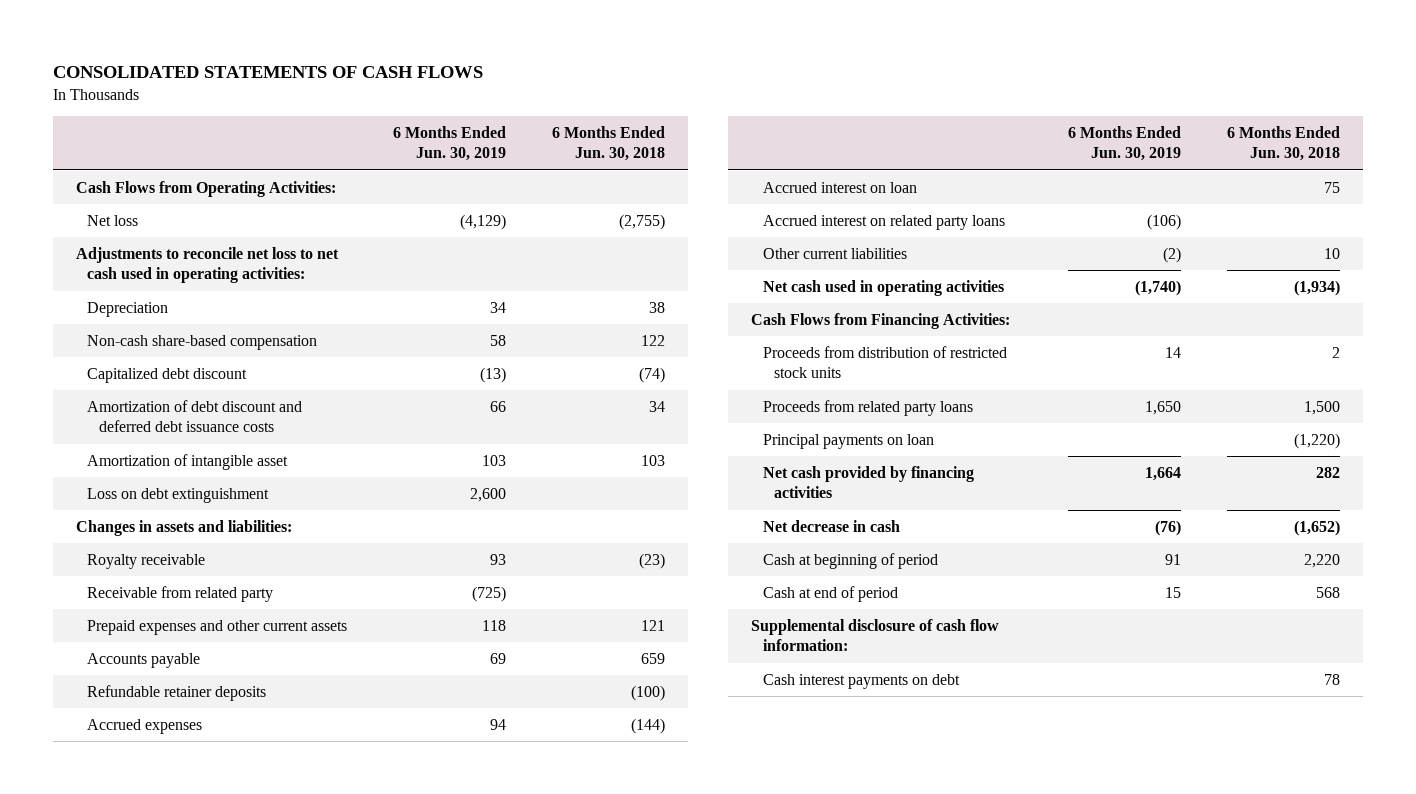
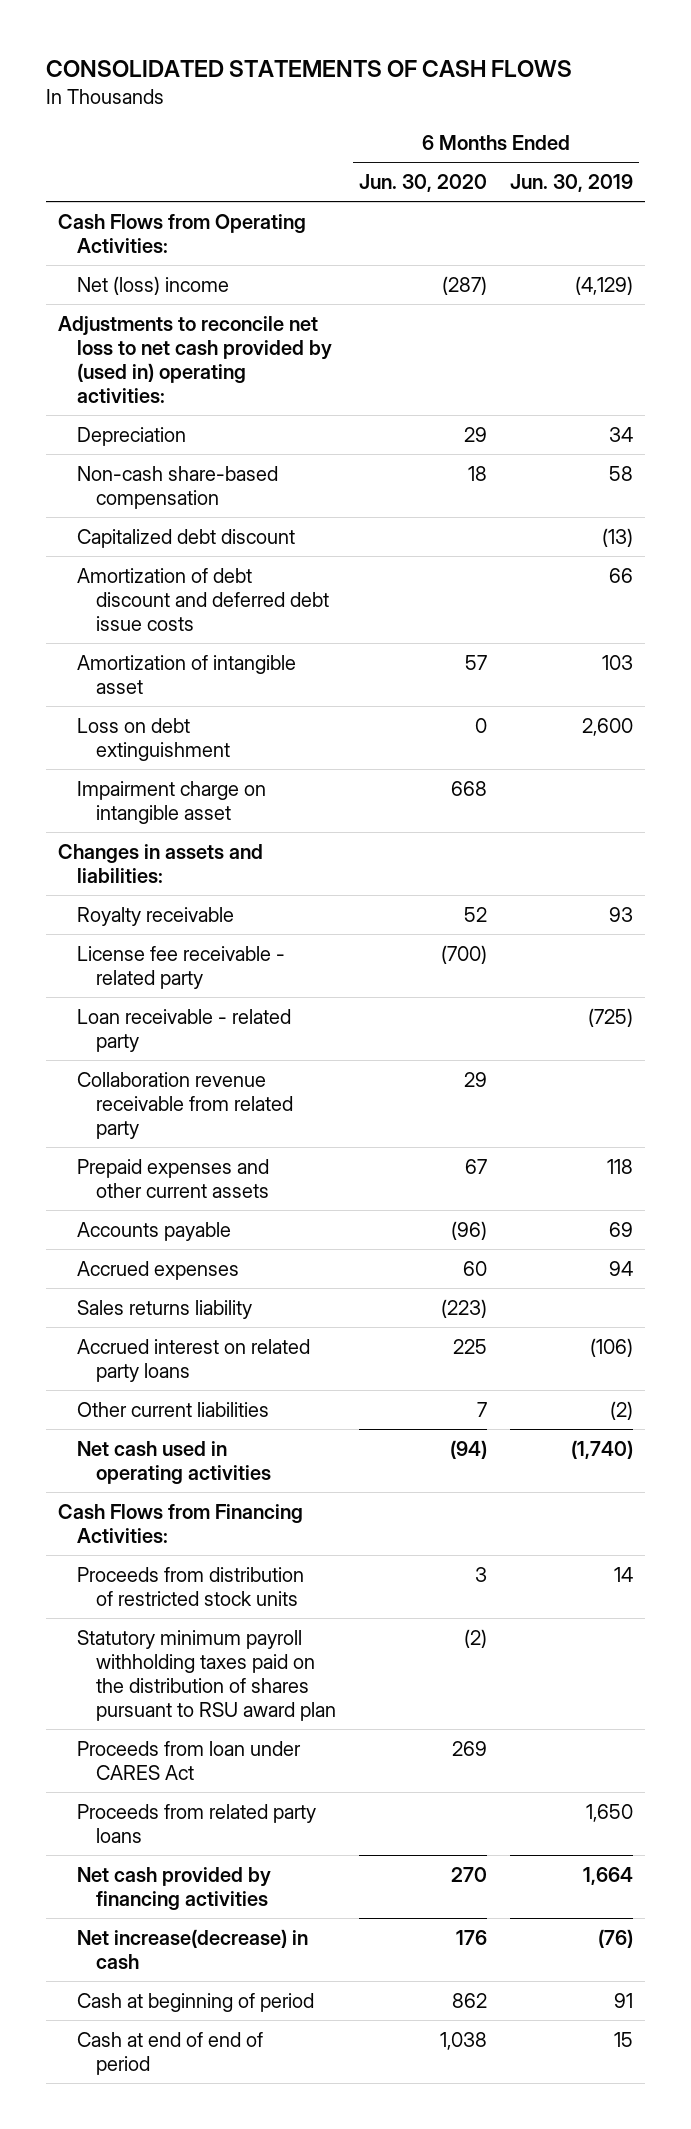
- | 6 Months Ended Jun. 30, 2019 | 6 Months Ended Jun. 30, 2018
+ | 6 Months Ended Jun. 30, 2020 | 6 Months Ended Jun. 30, 2019
- Net loss | (4,129) | (2,755)
- Adjustments to reconcile net loss to net cash used in operating activities:
+ Net (loss) income | (287) | (4,129)
+ Adjustments to reconcile net loss to net cash provided by (used in) operating activities:
- Amortization of debt discount and deferred debt issuance costs | 66 | 34
+ Amortization of debt discount and deferred debt issue costs | | 66
+ Impairment charge on intangible asset | 668 |
- Receivable from related party | (725) |
+ License fee receivable - related party | (700) |
+ Loan receivable - related party | | (725)
+ Collaboration revenue receivable from related party | 29 |
- Refundable retainer deposits | | (100)
- Accrued interest on loan | | 75
+ Sales returns liability | (223) |
+ Statutory minimum payroll withholding taxes paid on the distribution of shares pursuant to RSU award plan | (2) |
+ Proceeds from loan under CARES Act | 269 |
- Principal payments on loan | | (1,220)
- Net decrease in cash | (76) | (1,652)
+ Net increase(decrease) in cash | 176 | (76)
- Cash at end of period | 15 | 568
- Supplemental disclosure of cash flow information:
- Cash interest payments on debt | | 78
+ Cash at end of end of period | 1,038 | 15

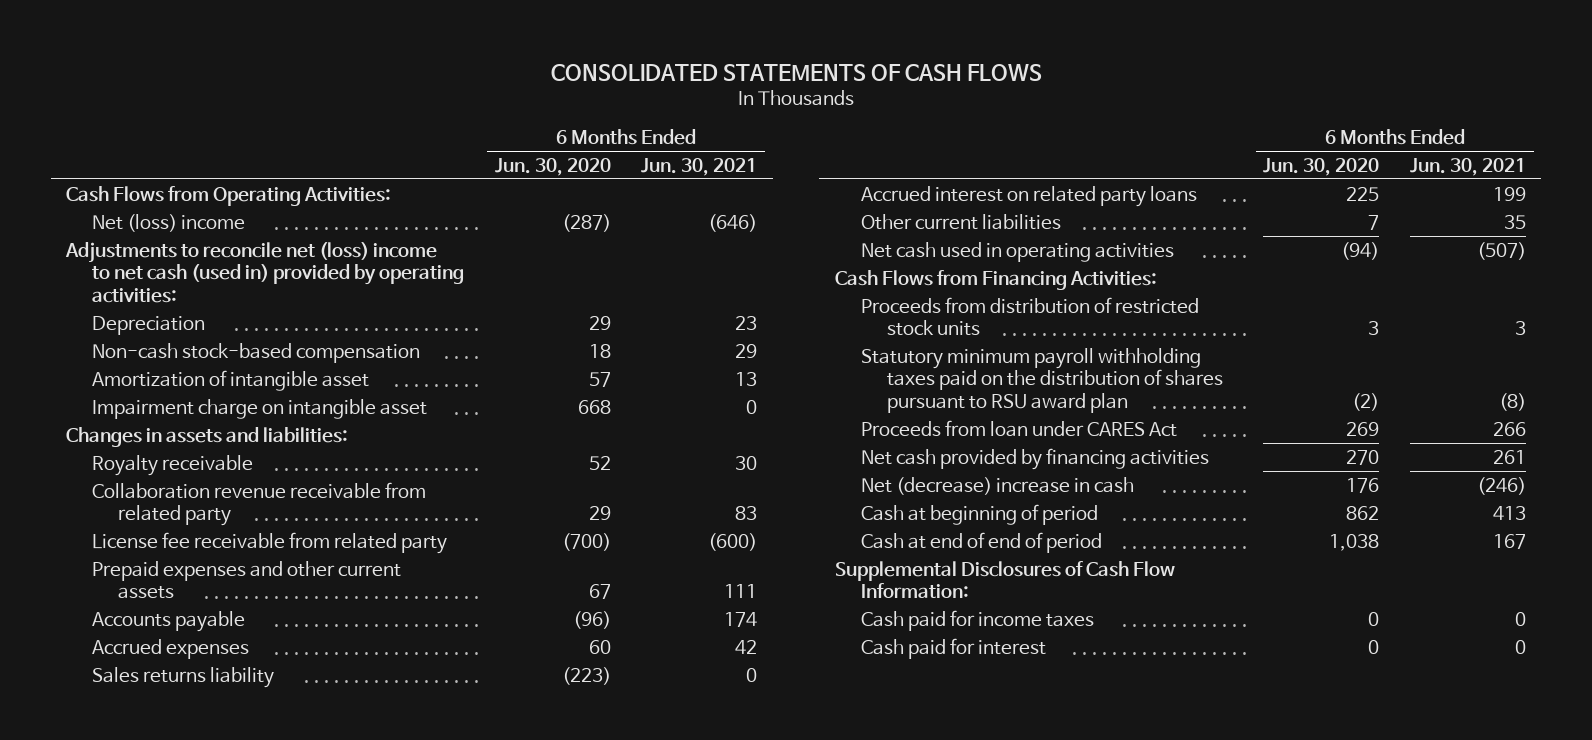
- | 6 Months Ended Jun. 30, 2020 | 6 Months Ended Jun. 30, 2019
+ | 6 Months Ended Jun. 30, 2020 | 6 Months Ended Jun. 30, 2021
- Adjustments to reconcile net loss to net cash provided by (used in) operating activities:
+ Adjustments to reconcile net (loss) income to net cash (used in) provided by operating activities:
- Non-cash share-based compensation | 18 | 58
- Capitalized debt discount | | (13)
- Amortization of debt discount and deferred debt issue costs | | 66
+ Non-cash stock-based compensation | 18 | 29
- Loss on debt extinguishment | 0 | 2,600
- License fee receivable - related party | (700) |
- Loan receivable - related party | | (725)
+ License fee receivable from related party | (700) | (600)
- Proceeds from related party loans | | 1,650
- Net increase(decrease) in cash | 176 | (76)
+ Net (decrease) increase in cash | 176 | (246)
+ Supplemental Disclosures of Cash Flow Information:
+ Cash paid for income taxes | 0 | 0
+ Cash paid for interest | 0 | 0

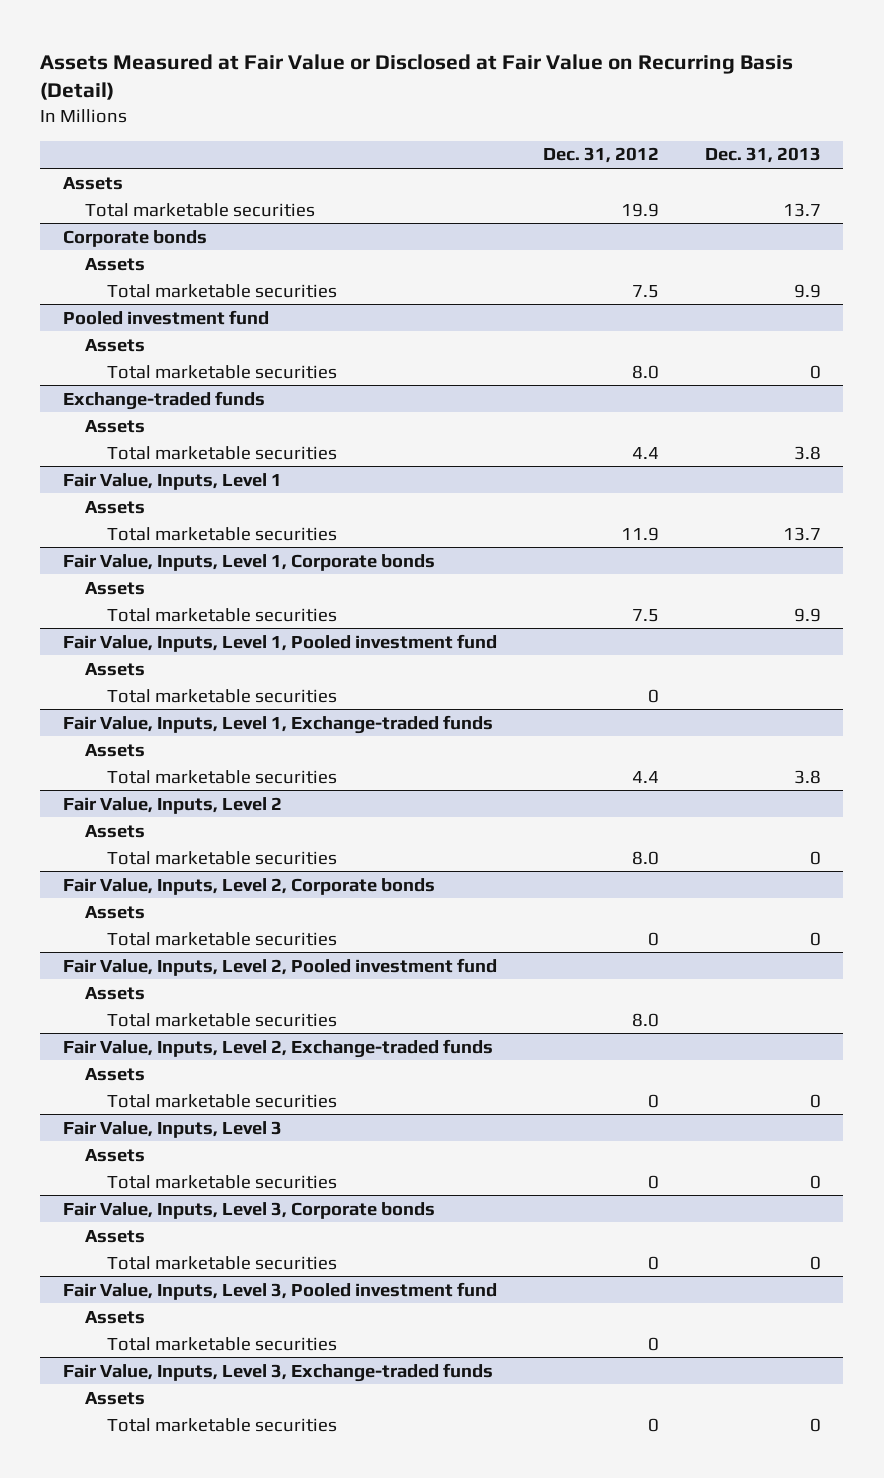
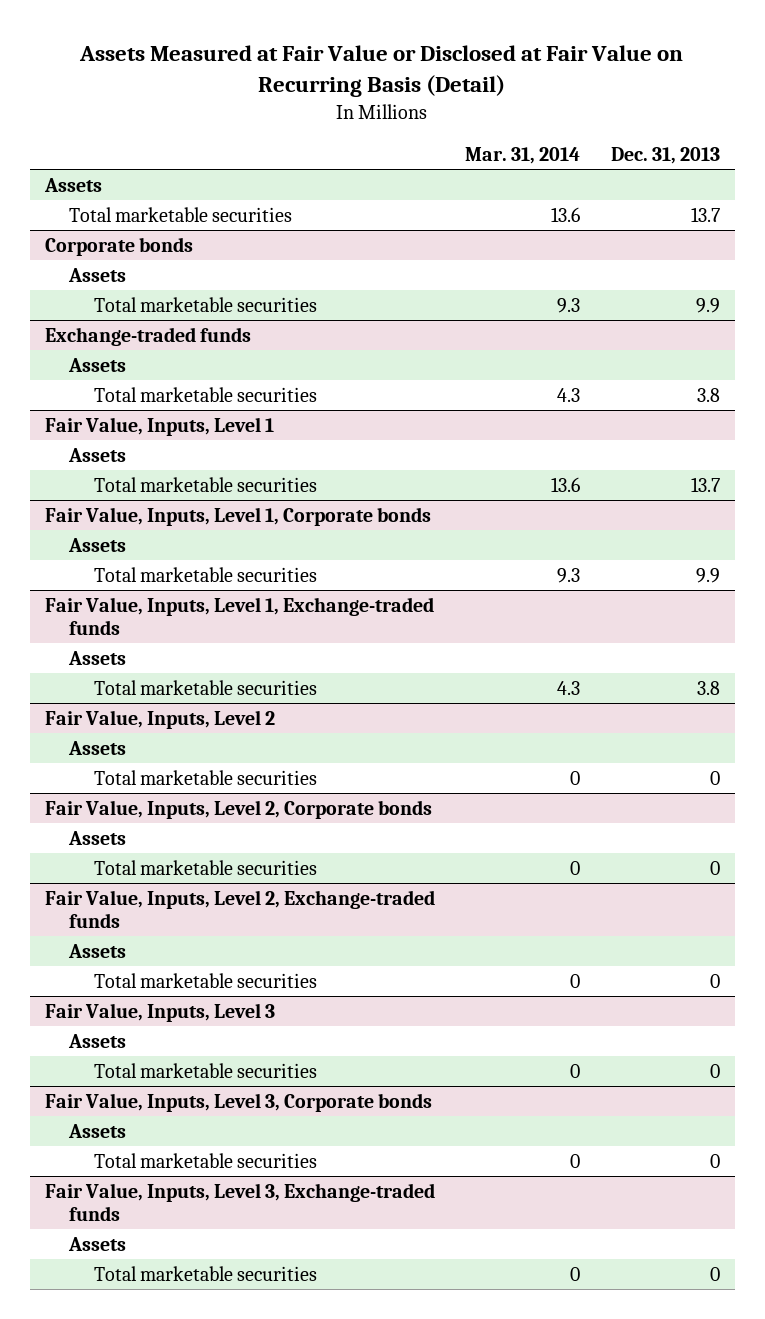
- | Dec. 31, 2012 | Dec. 31, 2013
+ | Mar. 31, 2014 | Dec. 31, 2013
- Pooled investment fund
- Assets
- Total marketable securities | 8.0 | 0
- Fair Value, Inputs, Level 1, Pooled investment fund
- Assets
- Total marketable securities | 0 |
- Fair Value, Inputs, Level 2, Pooled investment fund
- Assets
- Total marketable securities | 8.0 |
- Fair Value, Inputs, Level 3, Pooled investment fund
- Assets
- Total marketable securities | 0 |

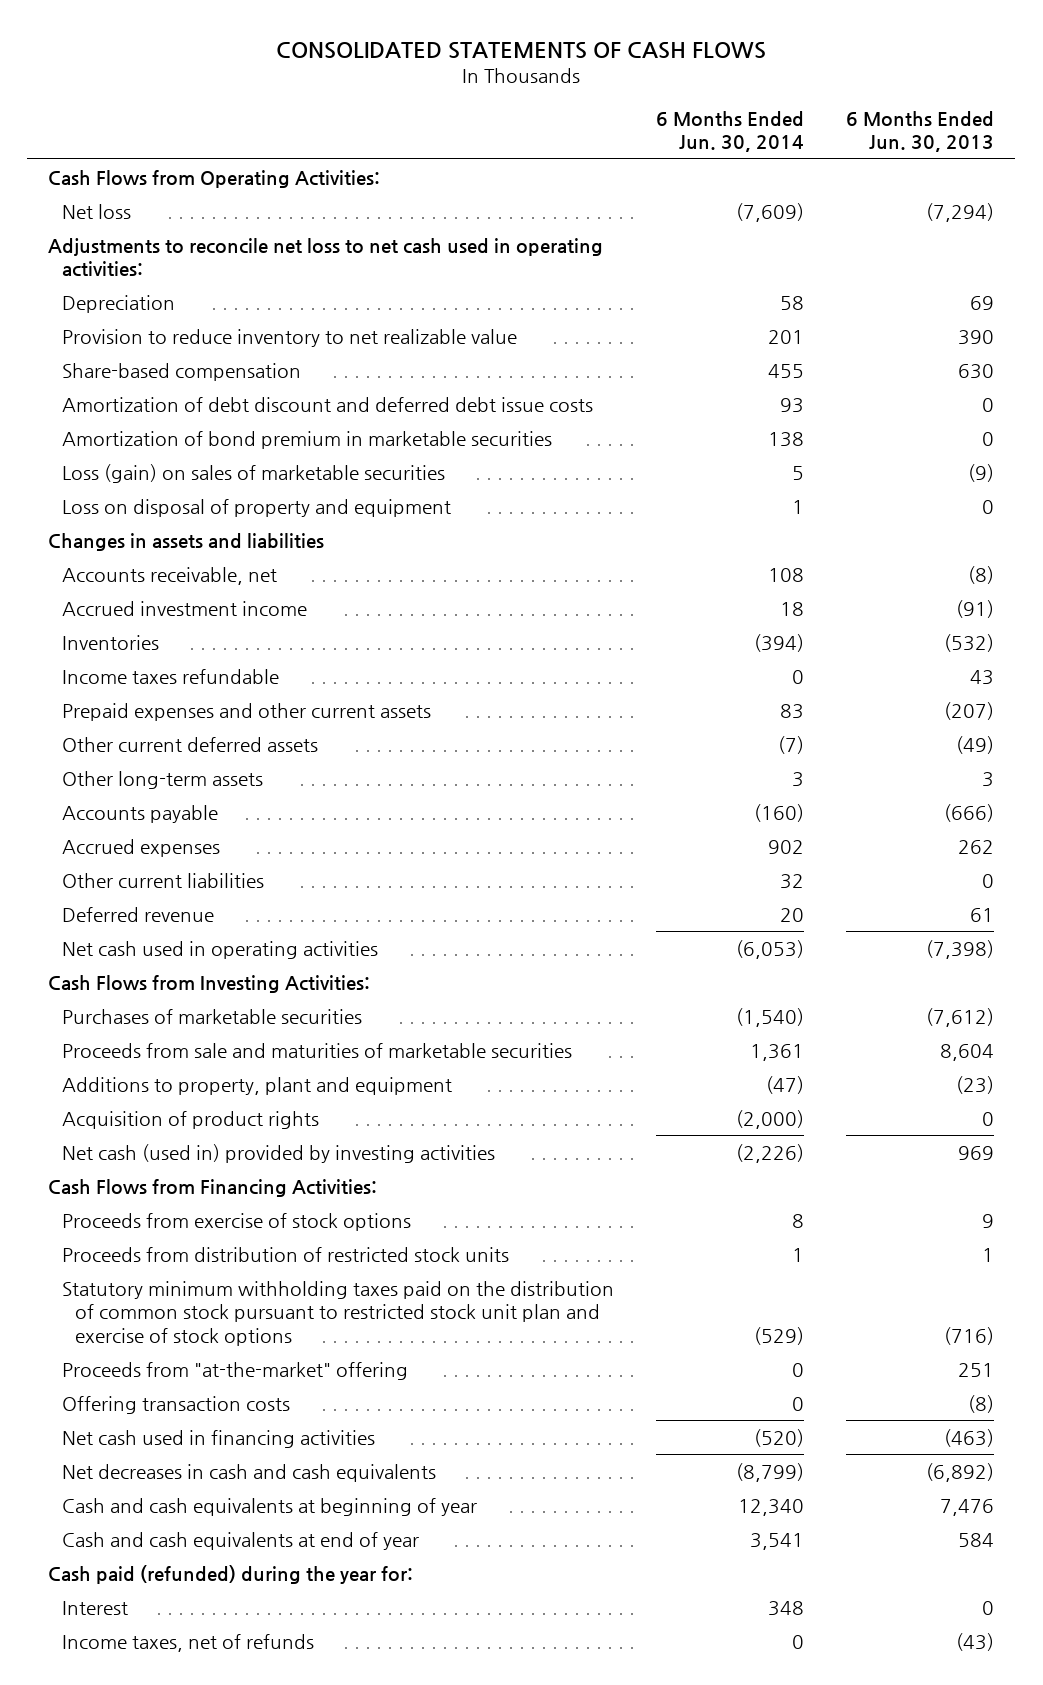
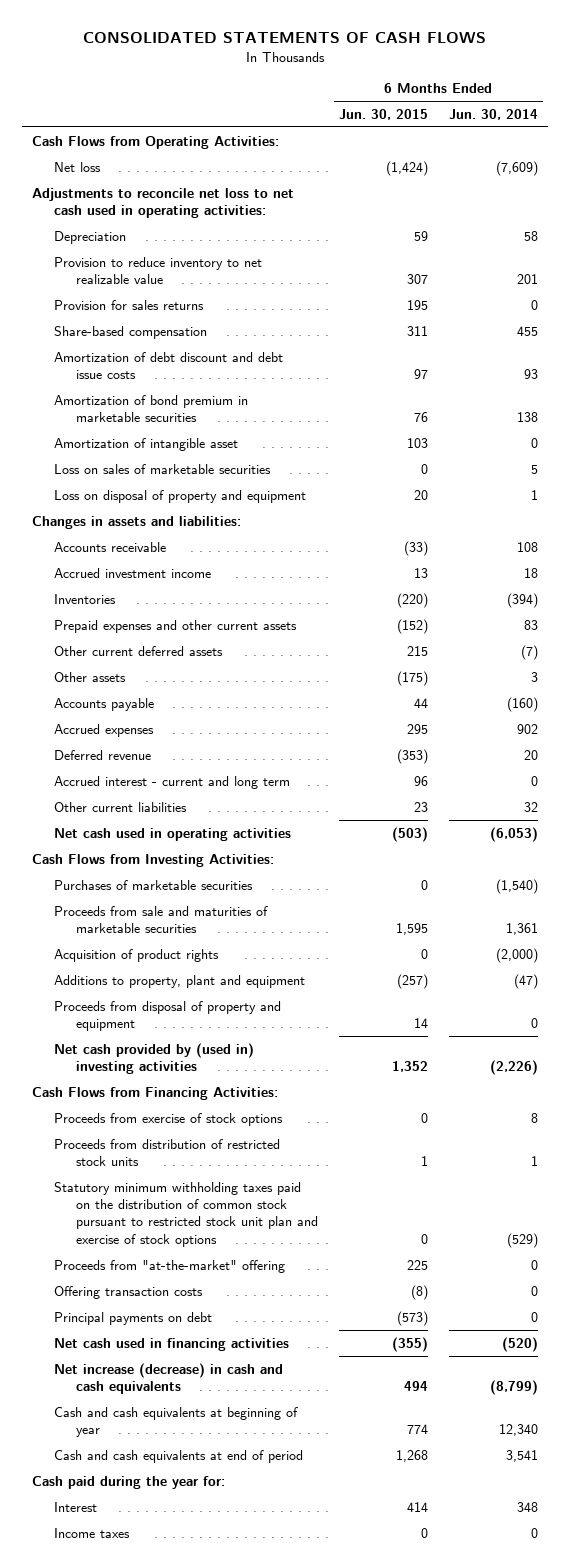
- | 6 Months Ended Jun. 30, 2014 | 6 Months Ended Jun. 30, 2013
+ | 6 Months Ended Jun. 30, 2015 | 6 Months Ended Jun. 30, 2014
+ Provision for sales returns | 195 | 0
- Amortization of debt discount and deferred debt issue costs | 93 | 0
+ Amortization of debt discount and debt issue costs | 97 | 93
- Loss (gain) on sales of marketable securities | 5 | (9)
+ Amortization of intangible asset | 103 | 0
+ Loss on sales of marketable securities | 0 | 5
- Changes in assets and liabilities
- Accounts receivable, net | 108 | (8)
+ Changes in assets and liabilities:
+ Accounts receivable | (33) | 108
- Income taxes refundable | 0 | 43
- Other long-term assets | 3 | 3
+ Other assets | (175) | 3
+ Accrued interest - current and long term | 96 | 0
moved down: Other current liabilities | 23 | 32
- Net cash (used in) provided by investing activities | (2,226) | 969
moved down: Additions to property, plant and equipment | (257) | (47)
+ Proceeds from disposal of property and equipment | 14 | 0
+ Net cash provided by (used in) investing activities | 1,352 | (2,226)
+ Principal payments on debt | (573) | 0
- Net decreases in cash and cash equivalents | (8,799) | (6,892)
+ Net increase (decrease) in cash and cash equivalents | 494 | (8,799)
- Cash and cash equivalents at end of year | 3,541 | 584
- Cash paid (refunded) during the year for:
+ Cash and cash equivalents at end of period | 1,268 | 3,541
+ Cash paid during the year for:
- Income taxes, net of refunds | 0 | (43)
+ Income taxes | 0 | 0

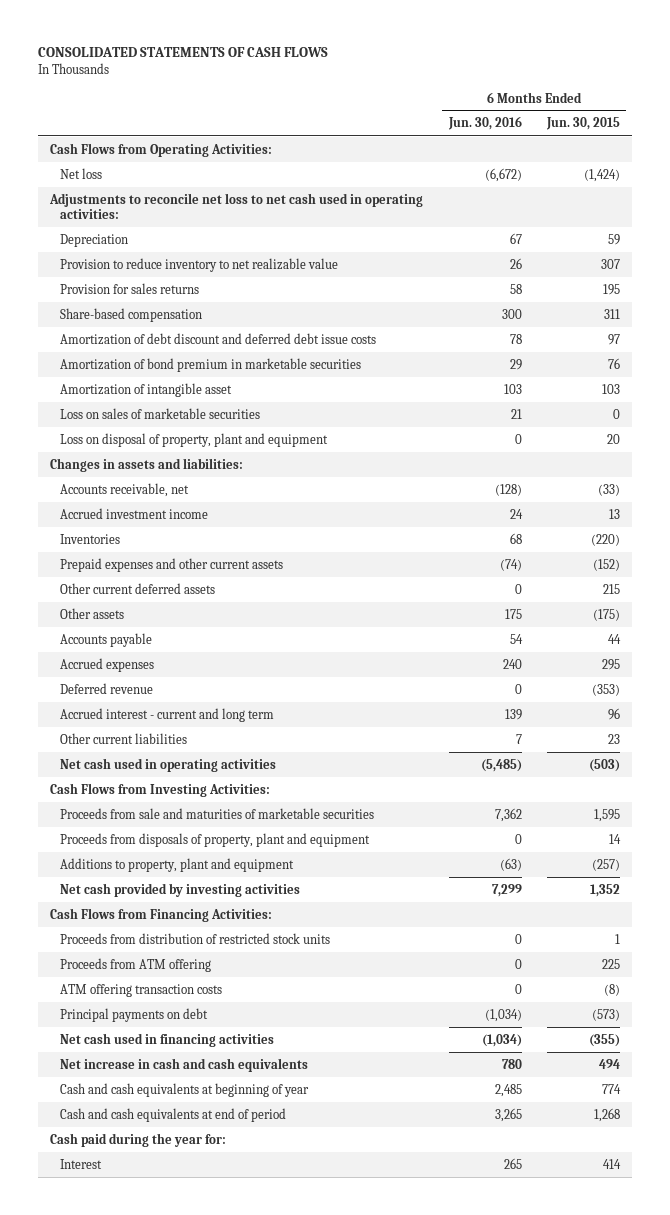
- | 6 Months Ended Jun. 30, 2015 | 6 Months Ended Jun. 30, 2014
+ | 6 Months Ended Jun. 30, 2016 | 6 Months Ended Jun. 30, 2015
- Amortization of debt discount and debt issue costs | 97 | 93
+ Amortization of debt discount and deferred debt issue costs | 78 | 97
- Loss on disposal of property and equipment | 20 | 1
+ Loss on disposal of property, plant and equipment | 0 | 20
- Accounts receivable | (33) | 108
+ Accounts receivable, net | (128) | (33)
- Purchases of marketable securities | 0 | (1,540)
- Acquisition of product rights | 0 | (2,000)
+ Proceeds from disposals of property, plant and equipment | 0 | 14
- Proceeds from disposal of property and equipment | 14 | 0
- Net cash provided by (used in) investing activities | 1,352 | (2,226)
+ Net cash provided by investing activities | 7,299 | 1,352
- Proceeds from exercise of stock options | 0 | 8
- Statutory minimum withholding taxes paid on the distribution of common stock pursuant to restricted stock unit plan and exercise of stock options | 0 | (529)
- Proceeds from "at-the-market" offering | 225 | 0
- Offering transaction costs | (8) | 0
+ Proceeds from ATM offering | 0 | 225
+ ATM offering transaction costs | 0 | (8)
- Net increase (decrease) in cash and cash equivalents | 494 | (8,799)
+ Net increase in cash and cash equivalents | 780 | 494
- Income taxes | 0 | 0

